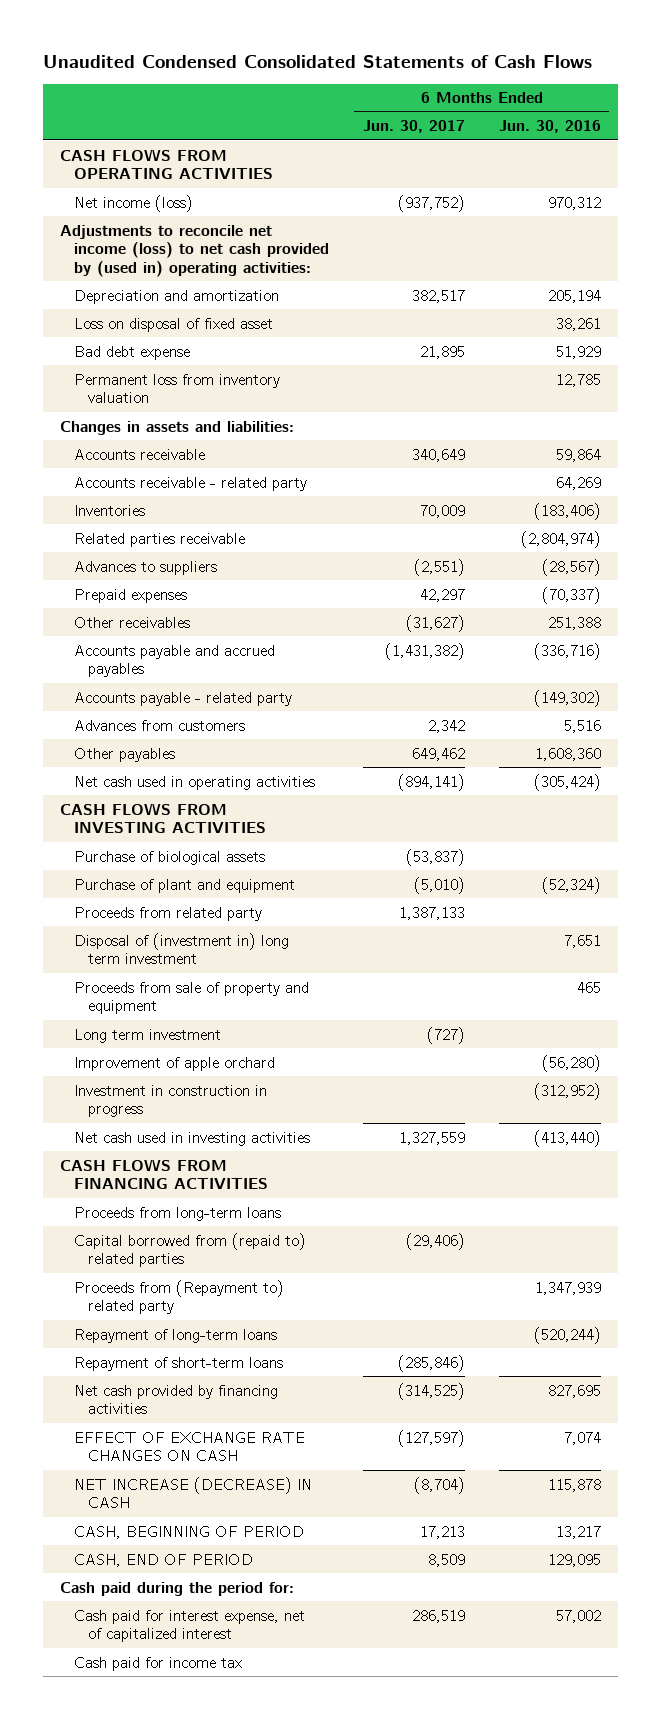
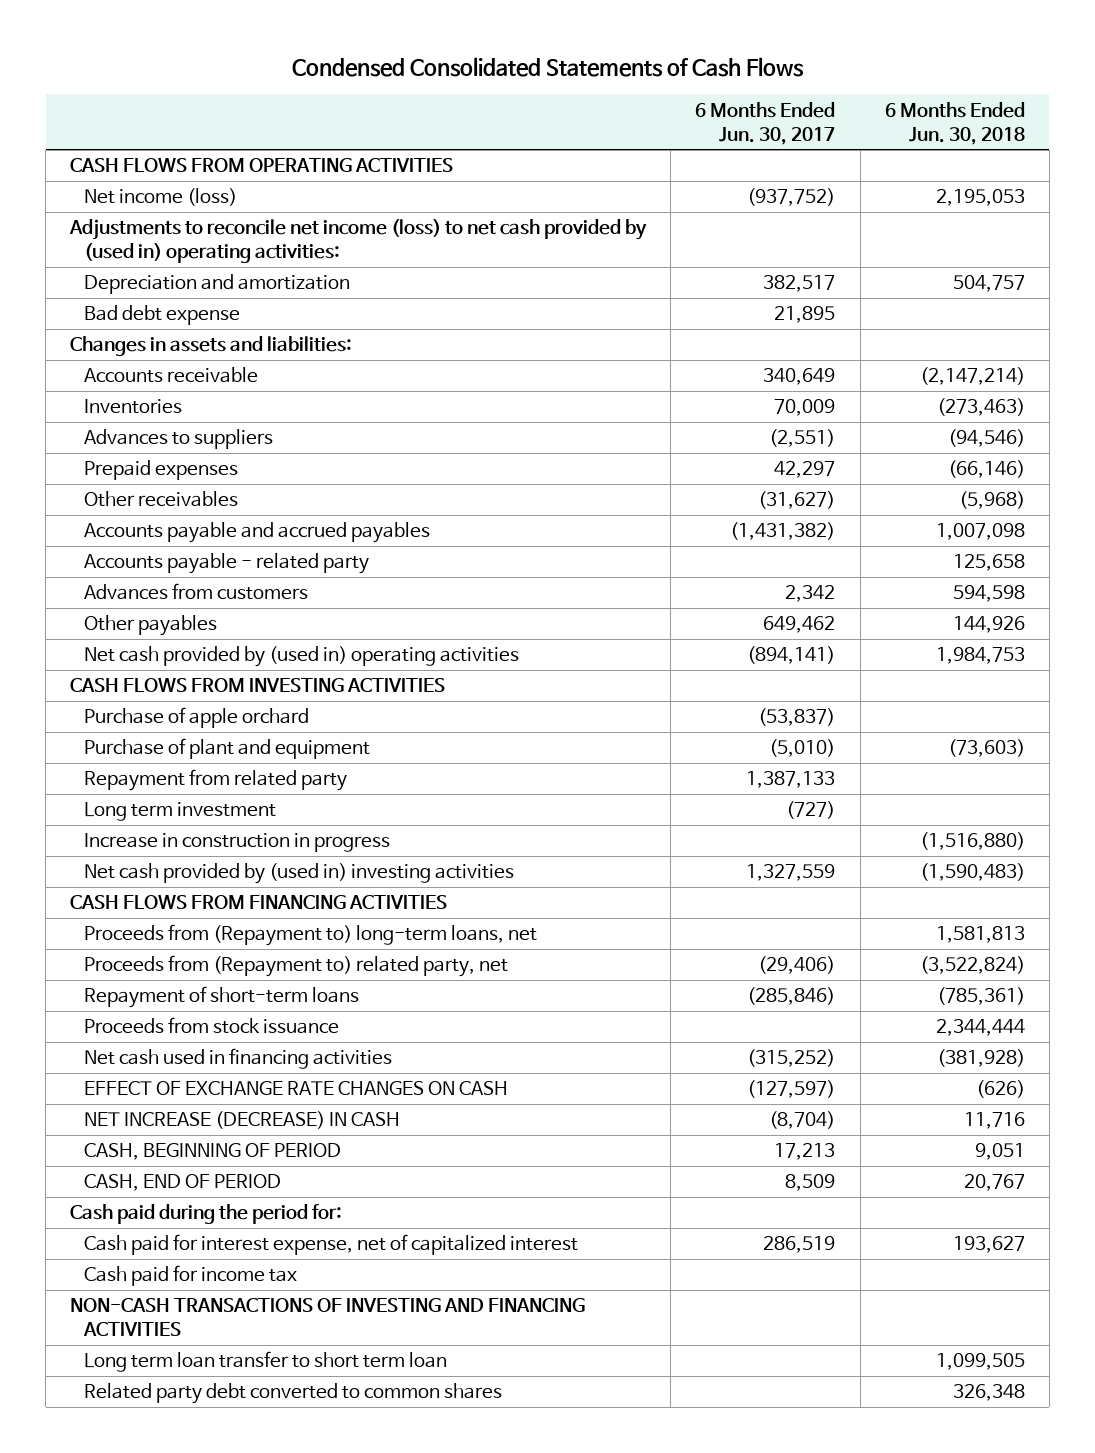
- Unaudited Condensed Consolidated Statements of Cash Flows
+ Condensed Consolidated Statements of Cash Flows
- | 6 Months Ended Jun. 30, 2017 | 6 Months Ended Jun. 30, 2016
+ | 6 Months Ended Jun. 30, 2017 | 6 Months Ended Jun. 30, 2018
- Loss on disposal of fixed asset | | 38,261
- Permanent loss from inventory valuation | | 12,785
- Accounts receivable - related party | | 64,269
- Related parties receivable | | (2,804,974)
- Net cash used in operating activities | (894,141) | (305,424)
+ Net cash provided by (used in) operating activities | (894,141) | 1,984,753
- Purchase of biological assets | (53,837) |
+ Purchase of apple orchard | (53,837) |
- Proceeds from related party | 1,387,133 |
- Disposal of (investment in) long term investment | | 7,651
- Proceeds from sale of property and equipment | | 465
+ Repayment from related party | 1,387,133 |
- Improvement of apple orchard | | (56,280)
- Investment in construction in progress | | (312,952)
- Net cash used in investing activities | 1,327,559 | (413,440)
+ Increase in construction in progress | | (1,516,880)
+ Net cash provided by (used in) investing activities | 1,327,559 | (1,590,483)
- Proceeds from long-term loans
- Capital borrowed from (repaid to) related parties | (29,406) |
- Proceeds from (Repayment to) related party | | 1,347,939
- Repayment of long-term loans | | (520,244)
+ Proceeds from (Repayment to) long-term loans, net | | 1,581,813
+ Proceeds from (Repayment to) related party, net | (29,406) | (3,522,824)
- Net cash provided by financing activities | (314,525) | 827,695
+ Proceeds from stock issuance | | 2,344,444
+ Net cash used in financing activities | (315,252) | (381,928)
+ NON-CASH TRANSACTIONS OF INVESTING AND FINANCING ACTIVITIES
+ Long term loan transfer to short term loan | | 1,099,505
+ Related party debt converted to common shares | | 326,348

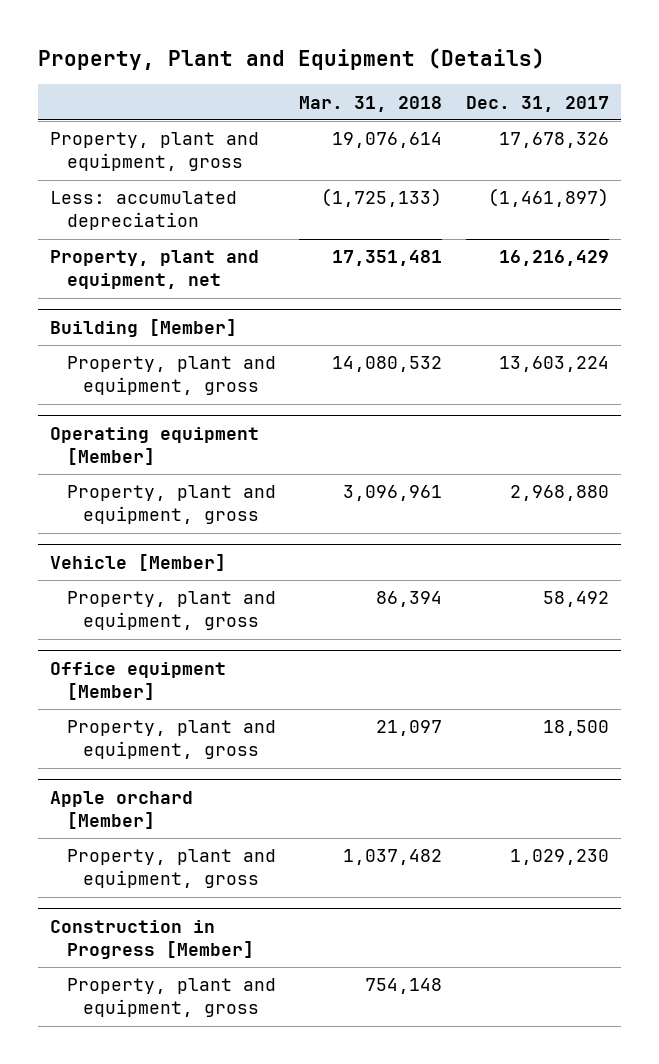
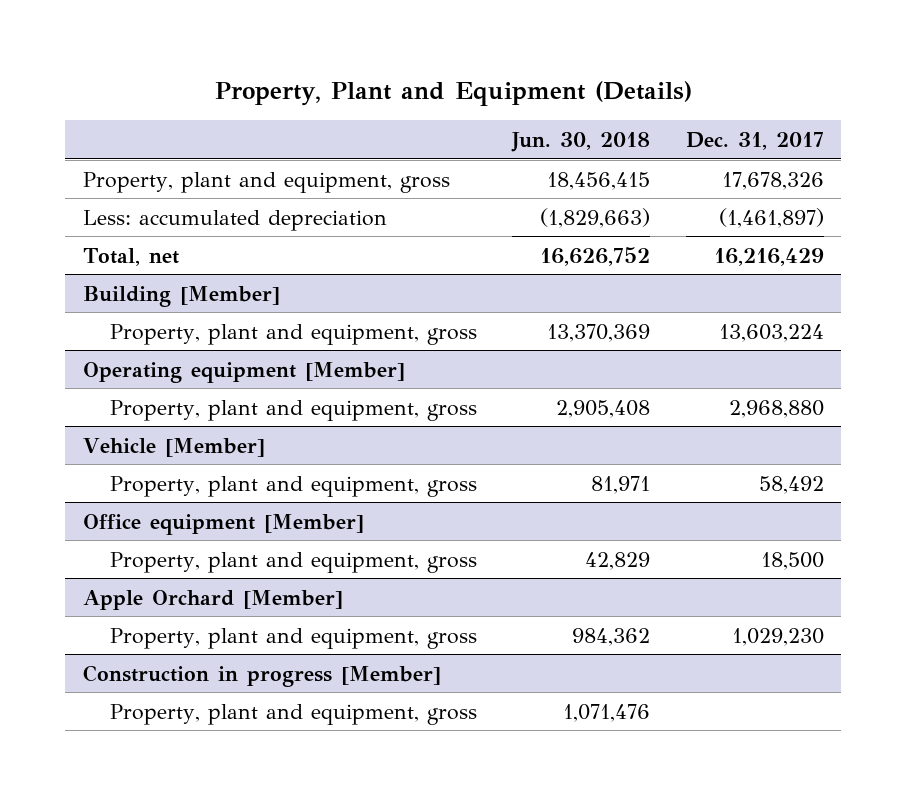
- | Mar. 31, 2018 | Dec. 31, 2017
+ | Jun. 30, 2018 | Dec. 31, 2017
- Property, plant and equipment, net | 17,351,481 | 16,216,429
+ Total, net | 16,626,752 | 16,216,429
- Apple orchard [Member]
+ Apple Orchard [Member]
- Construction in Progress [Member]
+ Construction in progress [Member]

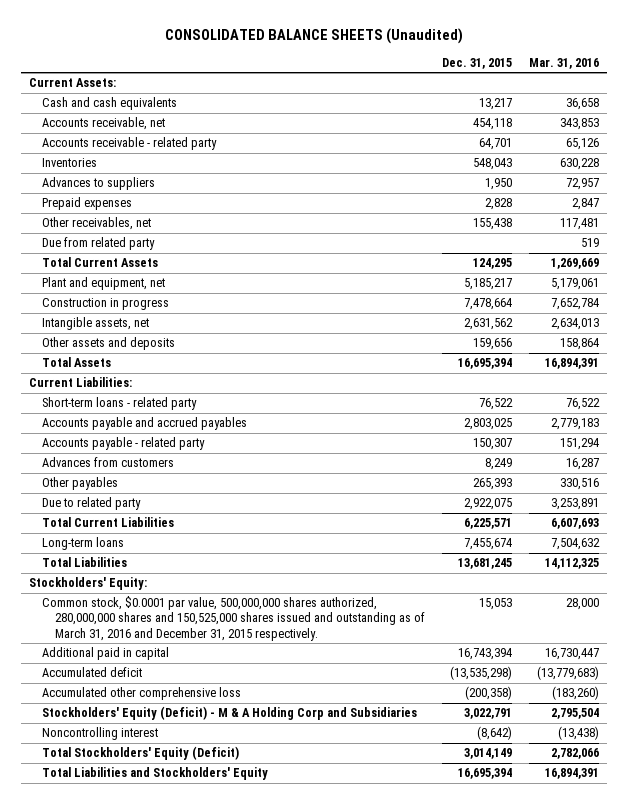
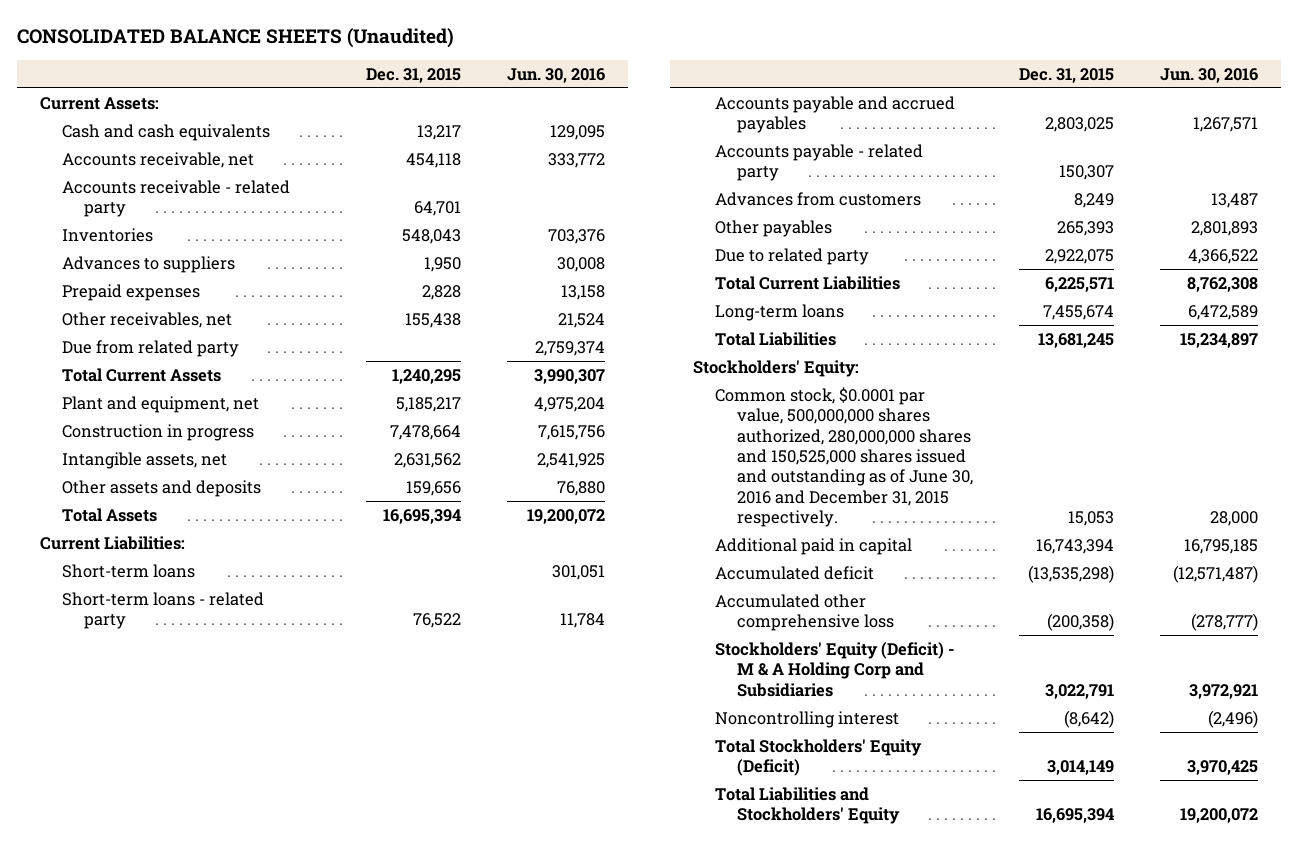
- | Dec. 31, 2015 | Mar. 31, 2016
+ | Dec. 31, 2015 | Jun. 30, 2016
- Total Current Assets | 124,295 | 1,269,669
+ Total Current Assets | 1,240,295 | 3,990,307
+ Short-term loans | | 301,051
- Common stock, $0.0001 par value, 500,000,000 shares authorized, 280,000,000 shares and 150,525,000 shares issued and outstanding as of March 31, 2016 and December 31, 2015 respectively. | 15,053 | 28,000
+ Common stock, $0.0001 par value, 500,000,000 shares authorized, 280,000,000 shares and 150,525,000 shares issued and outstanding as of June 30, 2016 and December 31, 2015 respectively. | 15,053 | 28,000

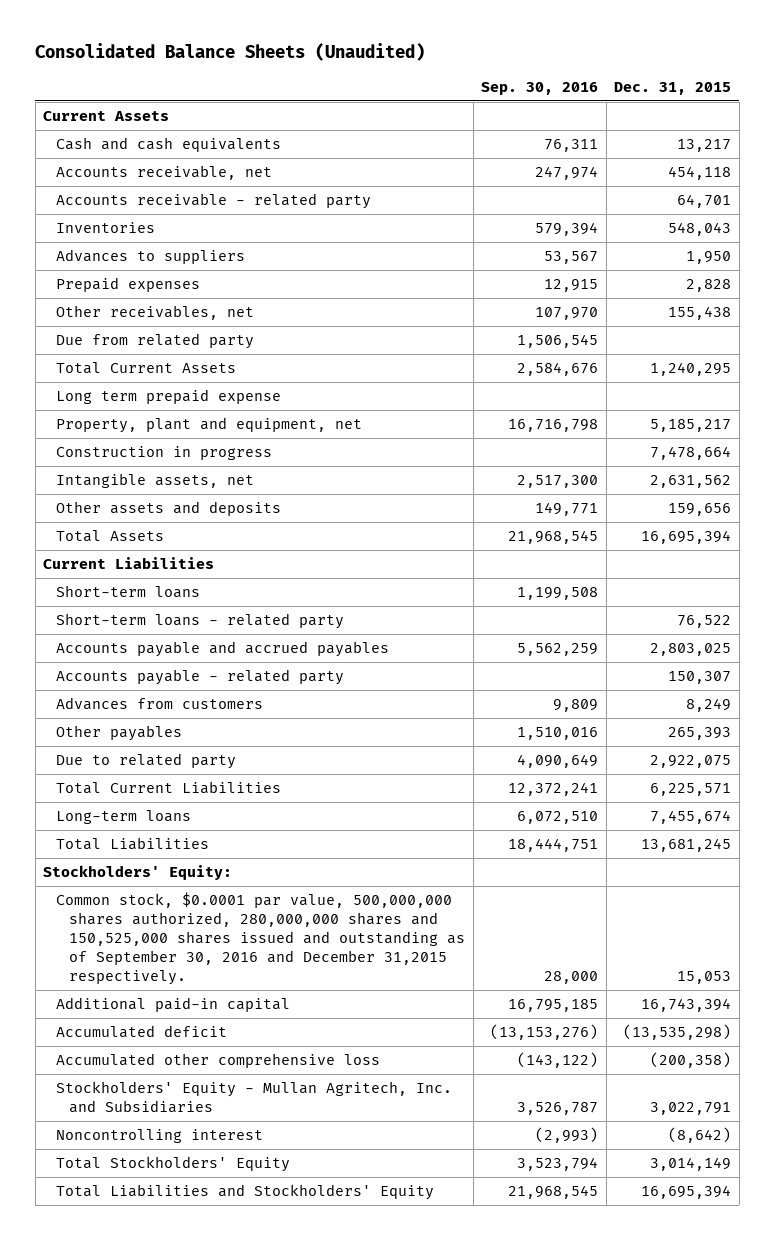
- CONSOLIDATED BALANCE SHEETS (Unaudited)
+ Consolidated Balance Sheets (Unaudited)
- | Dec. 31, 2015 | Jun. 30, 2016
+ | Sep. 30, 2016 | Dec. 31, 2015
- Current Assets:
+ Current Assets
- Plant and equipment, net | 5,185,217 | 4,975,204
+ Long term prepaid expense
+ Property, plant and equipment, net | 16,716,798 | 5,185,217
- Current Liabilities:
+ Current Liabilities
- Common stock, $0.0001 par value, 500,000,000 shares authorized, 280,000,000 shares and 150,525,000 shares issued and outstanding as of June 30, 2016 and December 31, 2015 respectively. | 15,053 | 28,000
- Additional paid in capital | 16,743,394 | 16,795,185
+ Common stock, $0.0001 par value, 500,000,000 shares authorized, 280,000,000 shares and 150,525,000 shares issued and outstanding as of September 30, 2016 and December 31,2015 respectively. | 28,000 | 15,053
+ Additional paid-in capital | 16,795,185 | 16,743,394
- Stockholders' Equity (Deficit) - M & A Holding Corp and Subsidiaries | 3,022,791 | 3,972,921
+ Stockholders' Equity - Mullan Agritech, Inc. and Subsidiaries | 3,526,787 | 3,022,791
- Total Stockholders' Equity (Deficit) | 3,014,149 | 3,970,425
+ Total Stockholders' Equity | 3,523,794 | 3,014,149

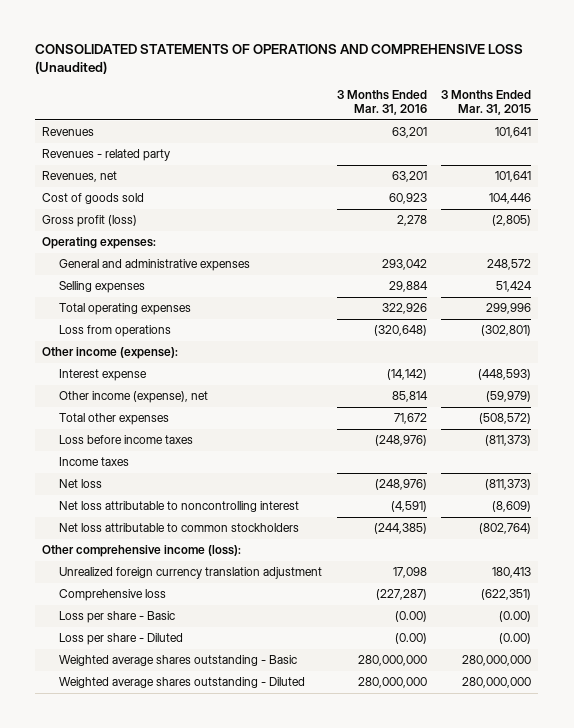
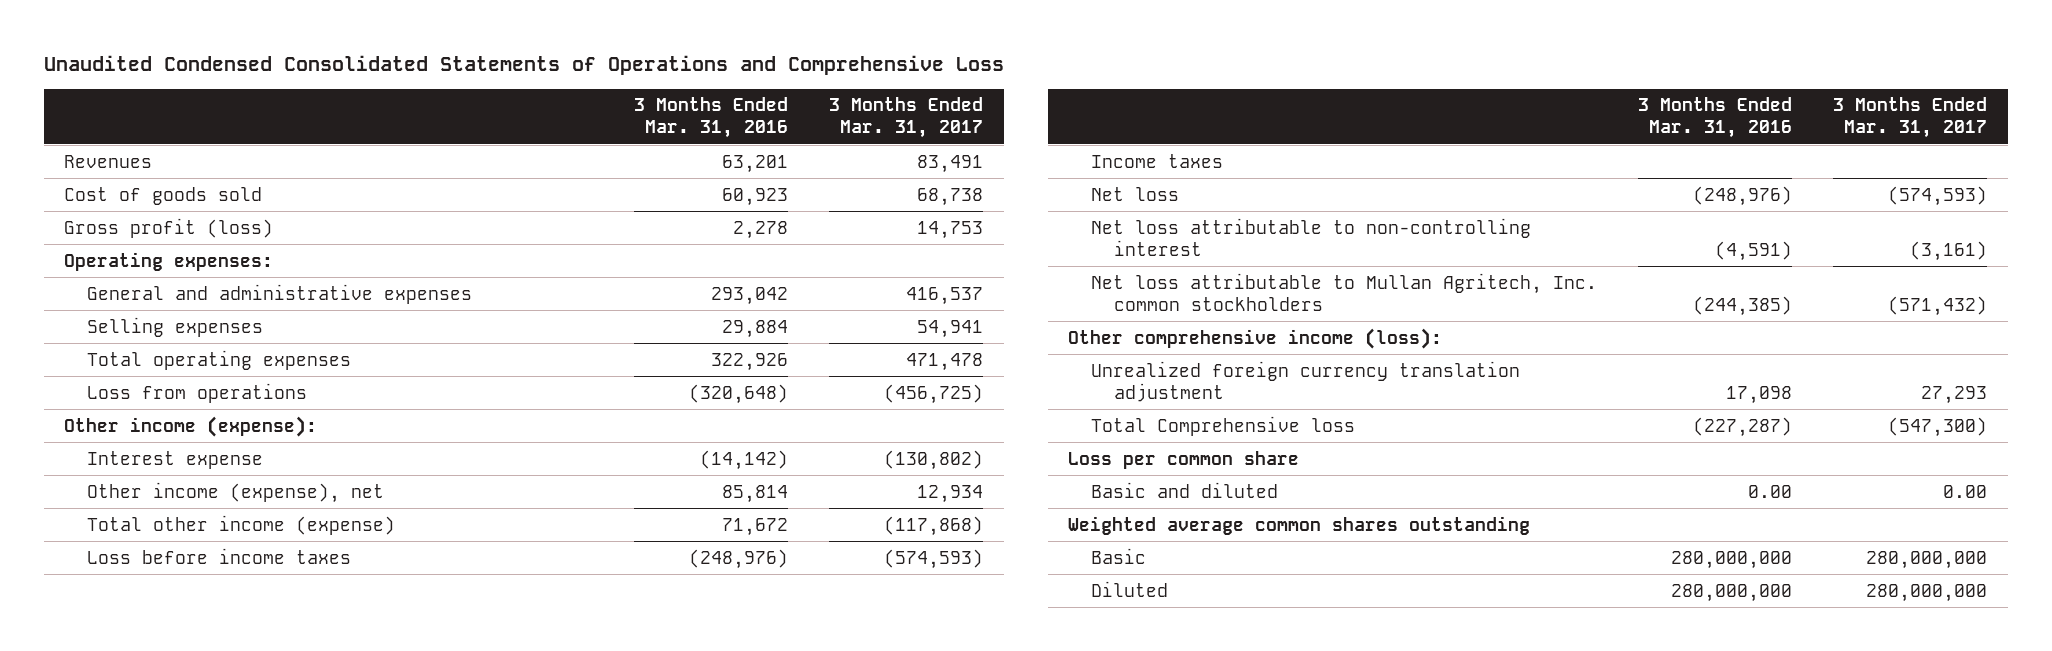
- CONSOLIDATED STATEMENTS OF OPERATIONS AND COMPREHENSIVE LOSS (Unaudited)
+ Unaudited Condensed Consolidated Statements of Operations and Comprehensive Loss
- | 3 Months Ended Mar. 31, 2016 | 3 Months Ended Mar. 31, 2015
+ | 3 Months Ended Mar. 31, 2016 | 3 Months Ended Mar. 31, 2017
- Revenues - related party
- Revenues, net | 63,201 | 101,641
- Total other expenses | 71,672 | (508,572)
+ Total other income (expense) | 71,672 | (117,868)
- Net loss attributable to noncontrolling interest | (4,591) | (8,609)
- Net loss attributable to common stockholders | (244,385) | (802,764)
+ Net loss attributable to non-controlling interest | (4,591) | (3,161)
+ Net loss attributable to Mullan Agritech, Inc. common stockholders | (244,385) | (571,432)
- Comprehensive loss | (227,287) | (622,351)
- Loss per share - Basic | (0.00) | (0.00)
- Loss per share - Diluted | (0.00) | (0.00)
- Weighted average shares outstanding - Basic | 280,000,000 | 280,000,000
- Weighted average shares outstanding - Diluted | 280,000,000 | 280,000,000
+ Total Comprehensive loss | (227,287) | (547,300)
+ Loss per common share
+ Basic and diluted | 0.00 | 0.00
+ Weighted average common shares outstanding
+ Basic | 280,000,000 | 280,000,000
+ Diluted | 280,000,000 | 280,000,000

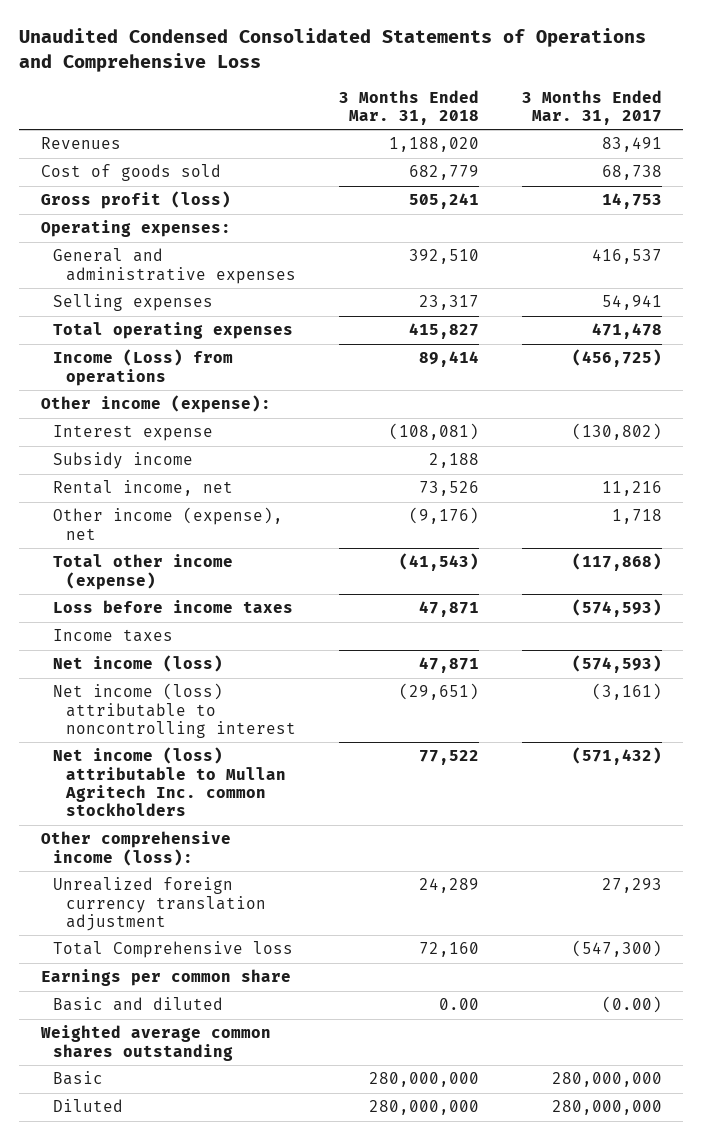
- | 3 Months Ended Mar. 31, 2016 | 3 Months Ended Mar. 31, 2017
+ | 3 Months Ended Mar. 31, 2018 | 3 Months Ended Mar. 31, 2017
- Loss from operations | (320,648) | (456,725)
+ Income (Loss) from operations | 89,414 | (456,725)
- Other income (expense), net | 85,814 | 12,934
+ Subsidy income | 2,188 |
+ Rental income, net | 73,526 | 11,216
+ Other income (expense), net | (9,176) | 1,718
- Net loss | (248,976) | (574,593)
- Net loss attributable to non-controlling interest | (4,591) | (3,161)
- Net loss attributable to Mullan Agritech, Inc. common stockholders | (244,385) | (571,432)
+ Net income (loss) | 47,871 | (574,593)
+ Net income (loss) attributable to noncontrolling interest | (29,651) | (3,161)
+ Net income (loss) attributable to Mullan Agritech Inc. common stockholders | 77,522 | (571,432)
- Loss per common share
- Basic and diluted | 0.00 | 0.00
+ Earnings per common share
+ Basic and diluted | 0.00 | (0.00)

